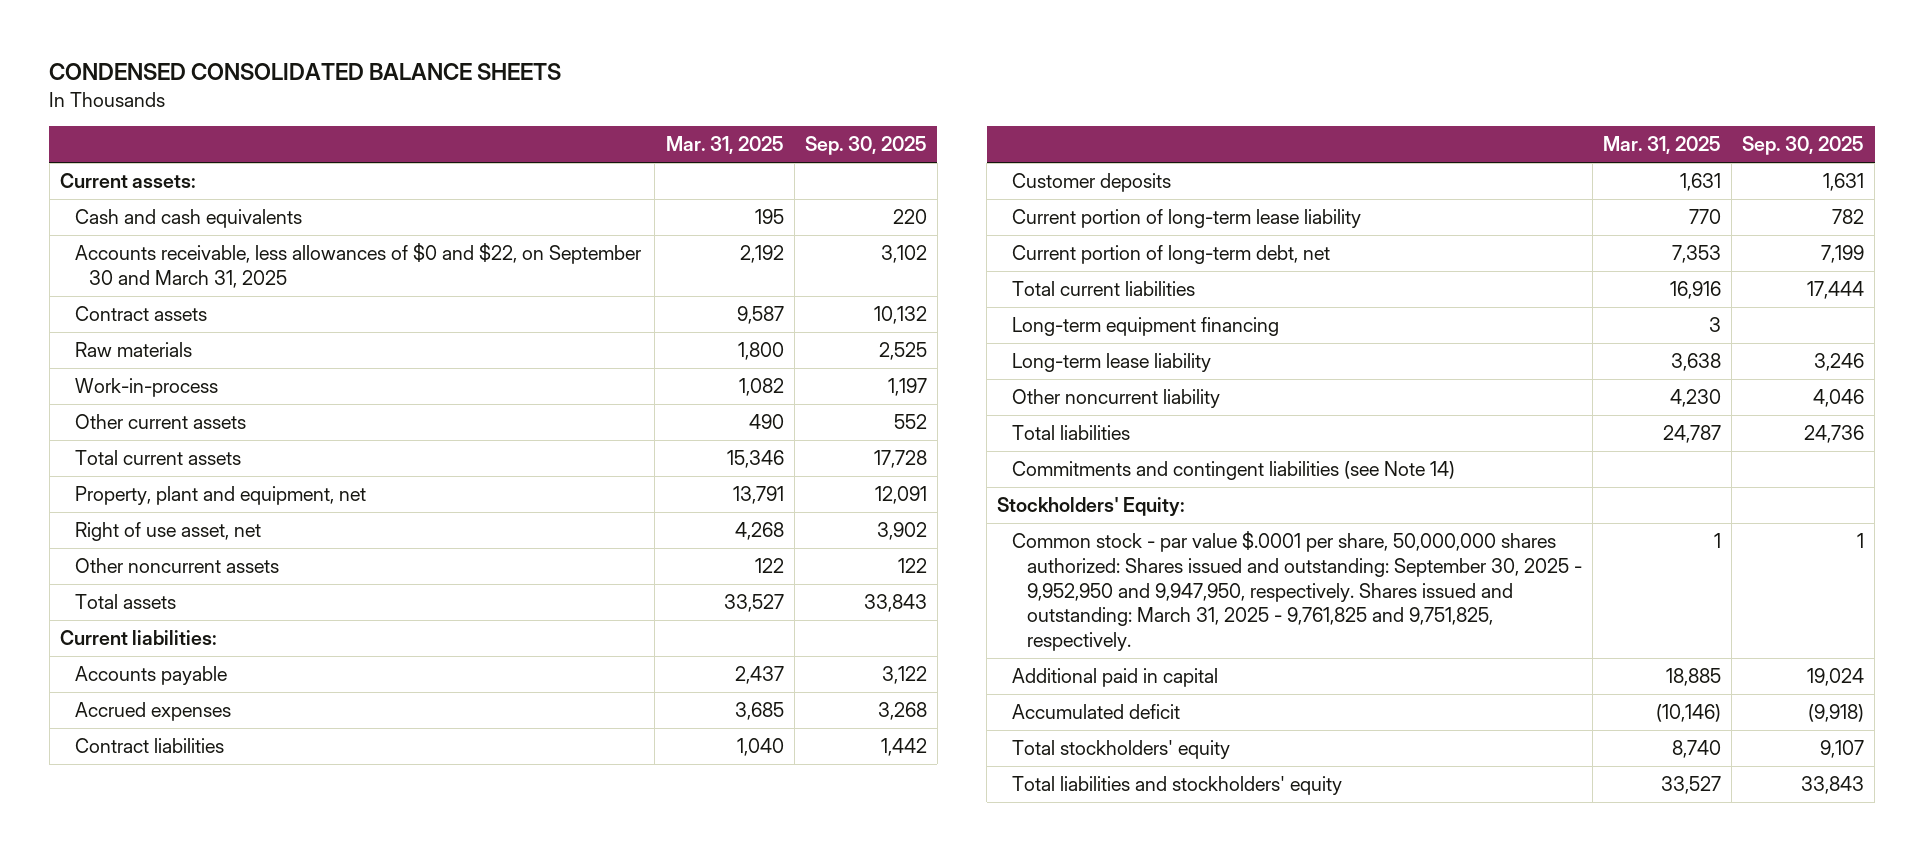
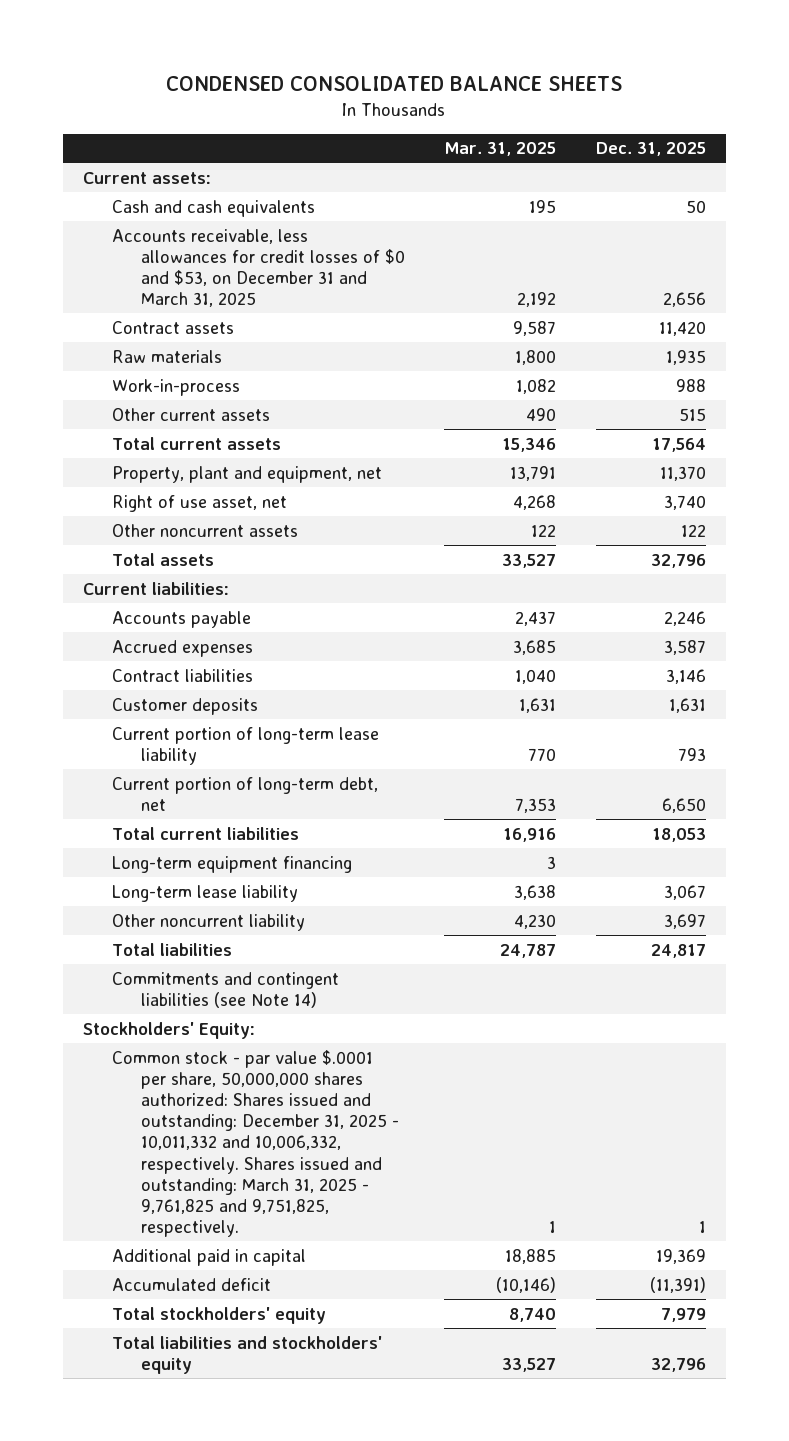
- | Mar. 31, 2025 | Sep. 30, 2025
+ | Mar. 31, 2025 | Dec. 31, 2025
- Accounts receivable, less allowances of $0 and $22, on September 30 and March 31, 2025 | 2,192 | 3,102
+ Accounts receivable, less allowances for credit losses of $0 and $53, on December 31 and March 31, 2025 | 2,192 | 2,656
- Common stock - par value $.0001 per share, 50,000,000 shares authorized: Shares issued and outstanding: September 30, 2025 - 9,952,950 and 9,947,950, respectively. Shares issued and outstanding: March 31, 2025 - 9,761,825 and 9,751,825, respectively. | 1 | 1
+ Common stock - par value $.0001 per share, 50,000,000 shares authorized: Shares issued and outstanding: December 31, 2025 - 10,011,332 and 10,006,332, respectively. Shares issued and outstanding: March 31, 2025 - 9,761,825 and 9,751,825, respectively. | 1 | 1

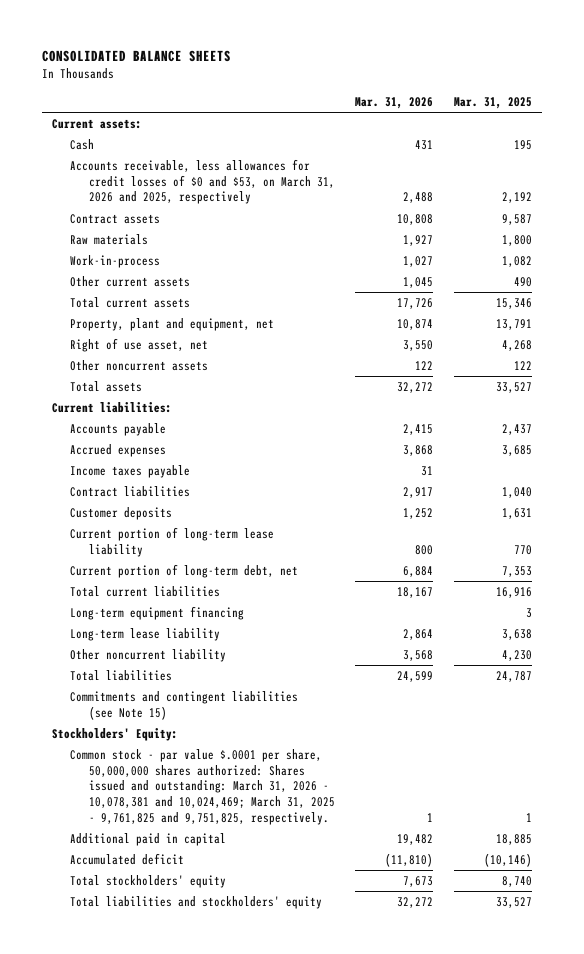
- CONDENSED CONSOLIDATED BALANCE SHEETS
+ CONSOLIDATED BALANCE SHEETS
- | Mar. 31, 2025 | Dec. 31, 2025
+ | Mar. 31, 2026 | Mar. 31, 2025
- Cash and cash equivalents | 195 | 50
- Accounts receivable, less allowances for credit losses of $0 and $53, on December 31 and March 31, 2025 | 2,192 | 2,656
+ Cash | 431 | 195
+ Accounts receivable, less allowances for credit losses of $0 and $53, on March 31, 2026 and 2025, respectively | 2,488 | 2,192
+ Income taxes payable | 31 |
- Commitments and contingent liabilities (see Note 14)
+ Commitments and contingent liabilities (see Note 15)
- Common stock - par value $.0001 per share, 50,000,000 shares authorized: Shares issued and outstanding: December 31, 2025 - 10,011,332 and 10,006,332, respectively. Shares issued and outstanding: March 31, 2025 - 9,761,825 and 9,751,825, respectively. | 1 | 1
+ Common stock - par value $.0001 per share, 50,000,000 shares authorized: Shares issued and outstanding: March 31, 2026 - 10,078,381 and 10,024,469; March 31, 2025 - 9,761,825 and 9,751,825, respectively. | 1 | 1

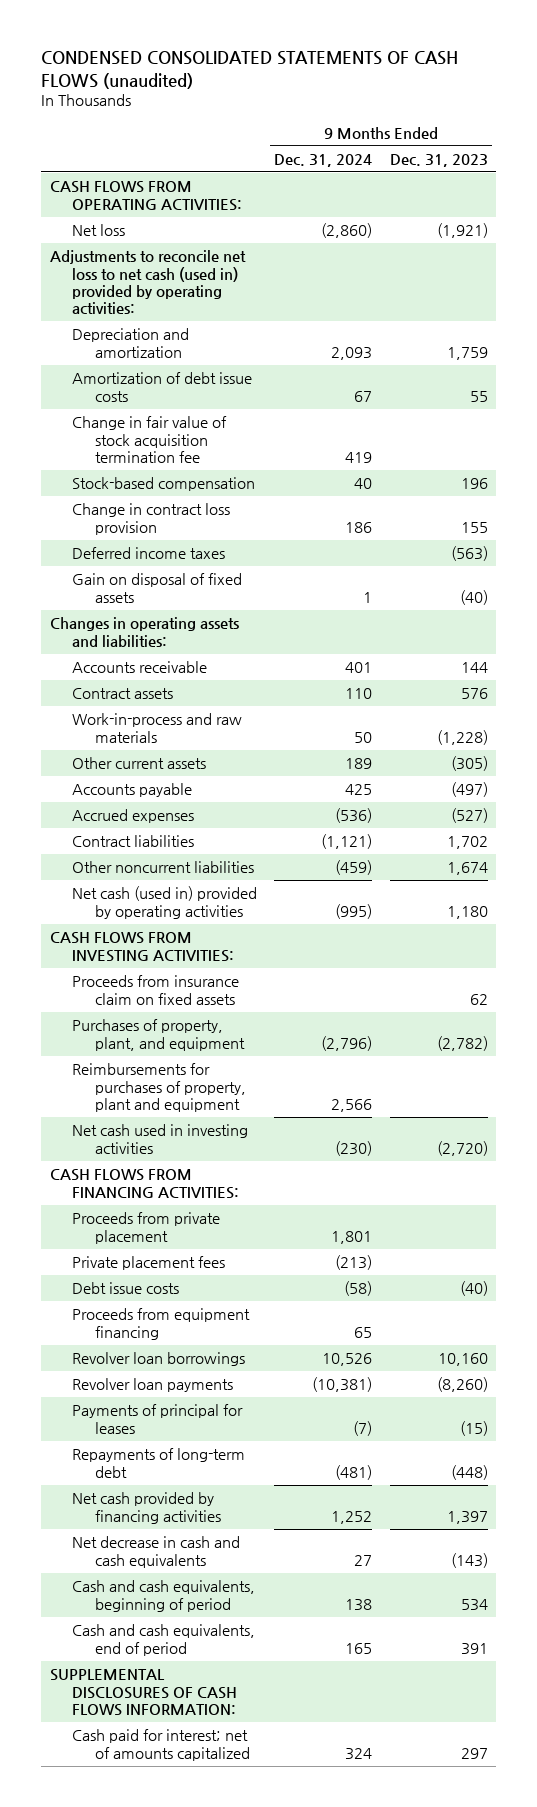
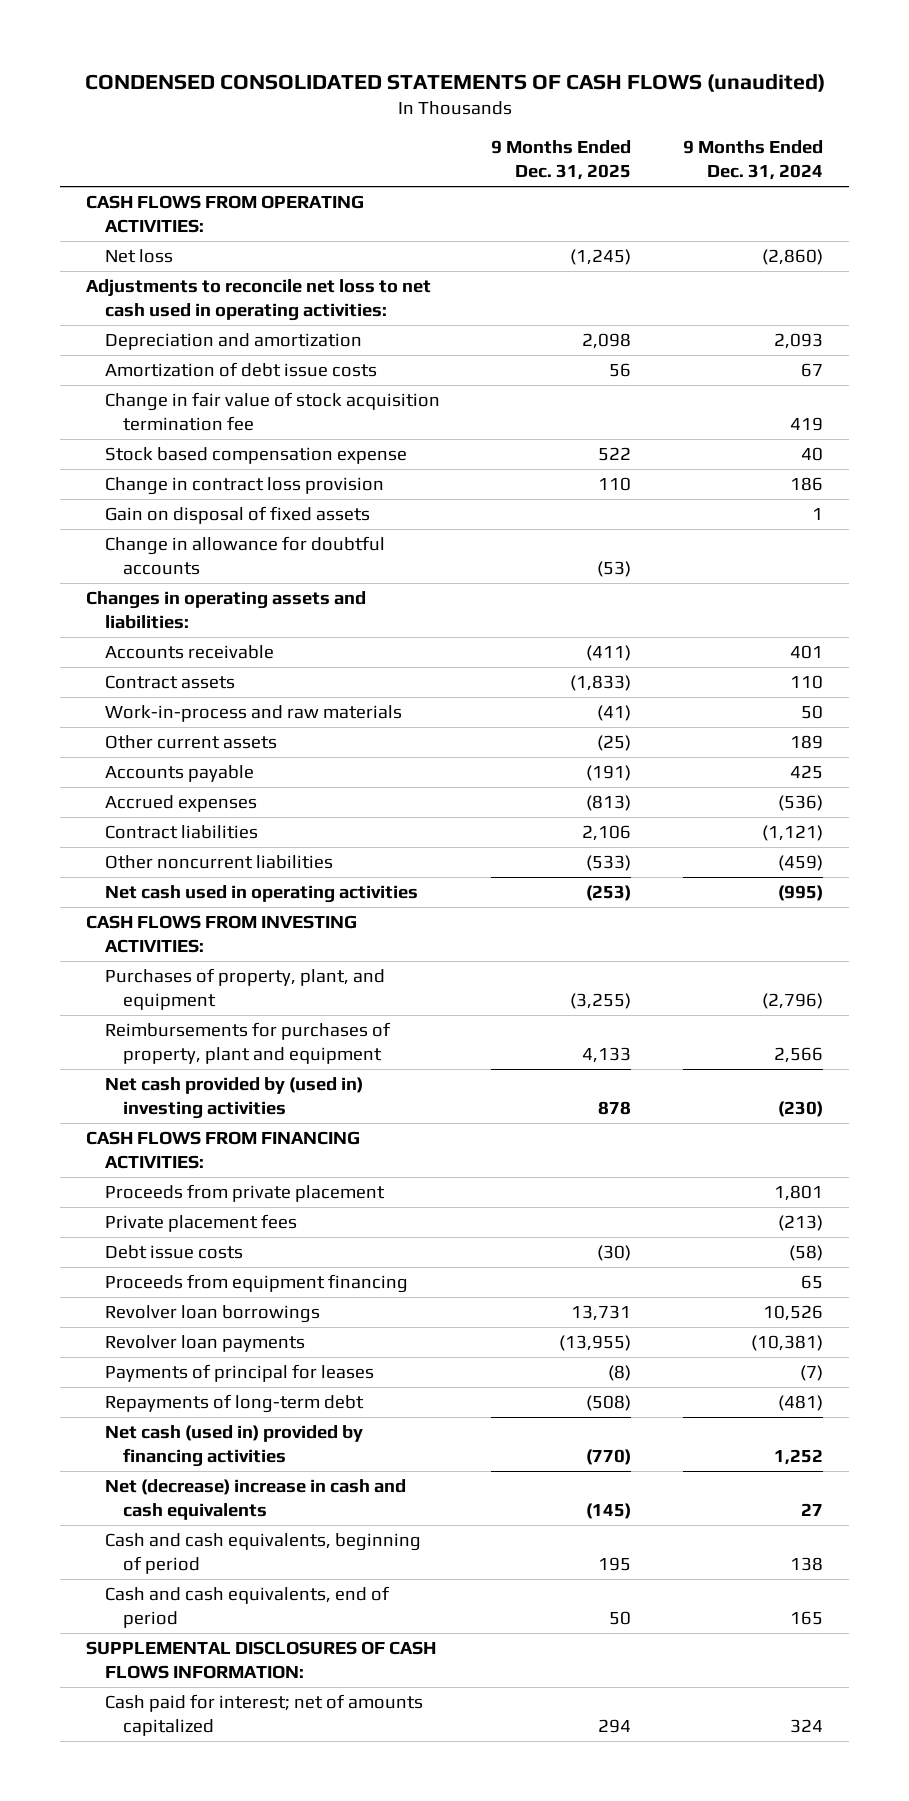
- | 9 Months Ended Dec. 31, 2024 | 9 Months Ended Dec. 31, 2023
+ | 9 Months Ended Dec. 31, 2025 | 9 Months Ended Dec. 31, 2024
- Adjustments to reconcile net loss to net cash (used in) provided by operating activities:
+ Adjustments to reconcile net loss to net cash used in operating activities:
- Stock-based compensation | 40 | 196
+ Stock based compensation expense | 522 | 40
- Deferred income taxes | | (563)
+ Change in allowance for doubtful accounts | (53) |
- Net cash (used in) provided by operating activities | (995) | 1,180
+ Net cash used in operating activities | (253) | (995)
- Proceeds from insurance claim on fixed assets | | 62
- Net cash used in investing activities | (230) | (2,720)
+ Net cash provided by (used in) investing activities | 878 | (230)
- Net cash provided by financing activities | 1,252 | 1,397
- Net decrease in cash and cash equivalents | 27 | (143)
+ Net cash (used in) provided by financing activities | (770) | 1,252
+ Net (decrease) increase in cash and cash equivalents | (145) | 27

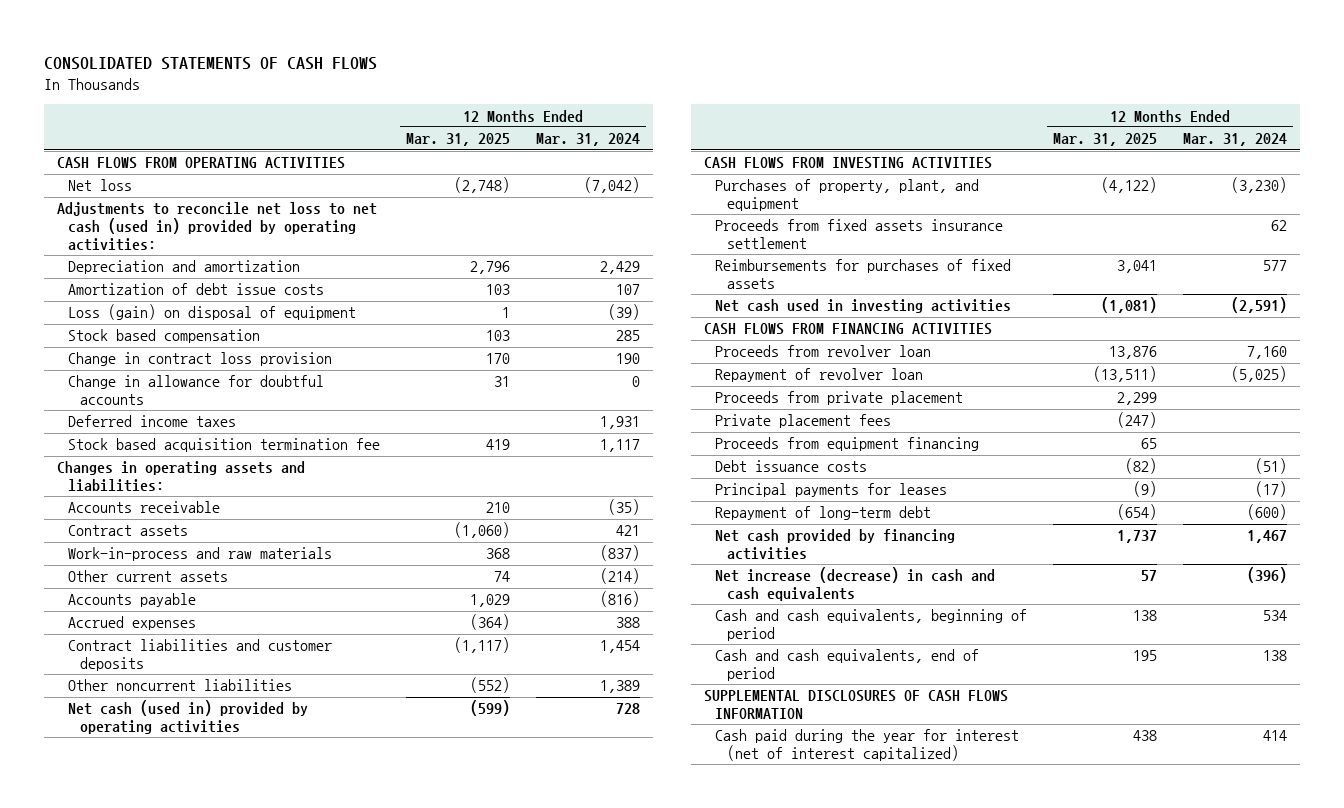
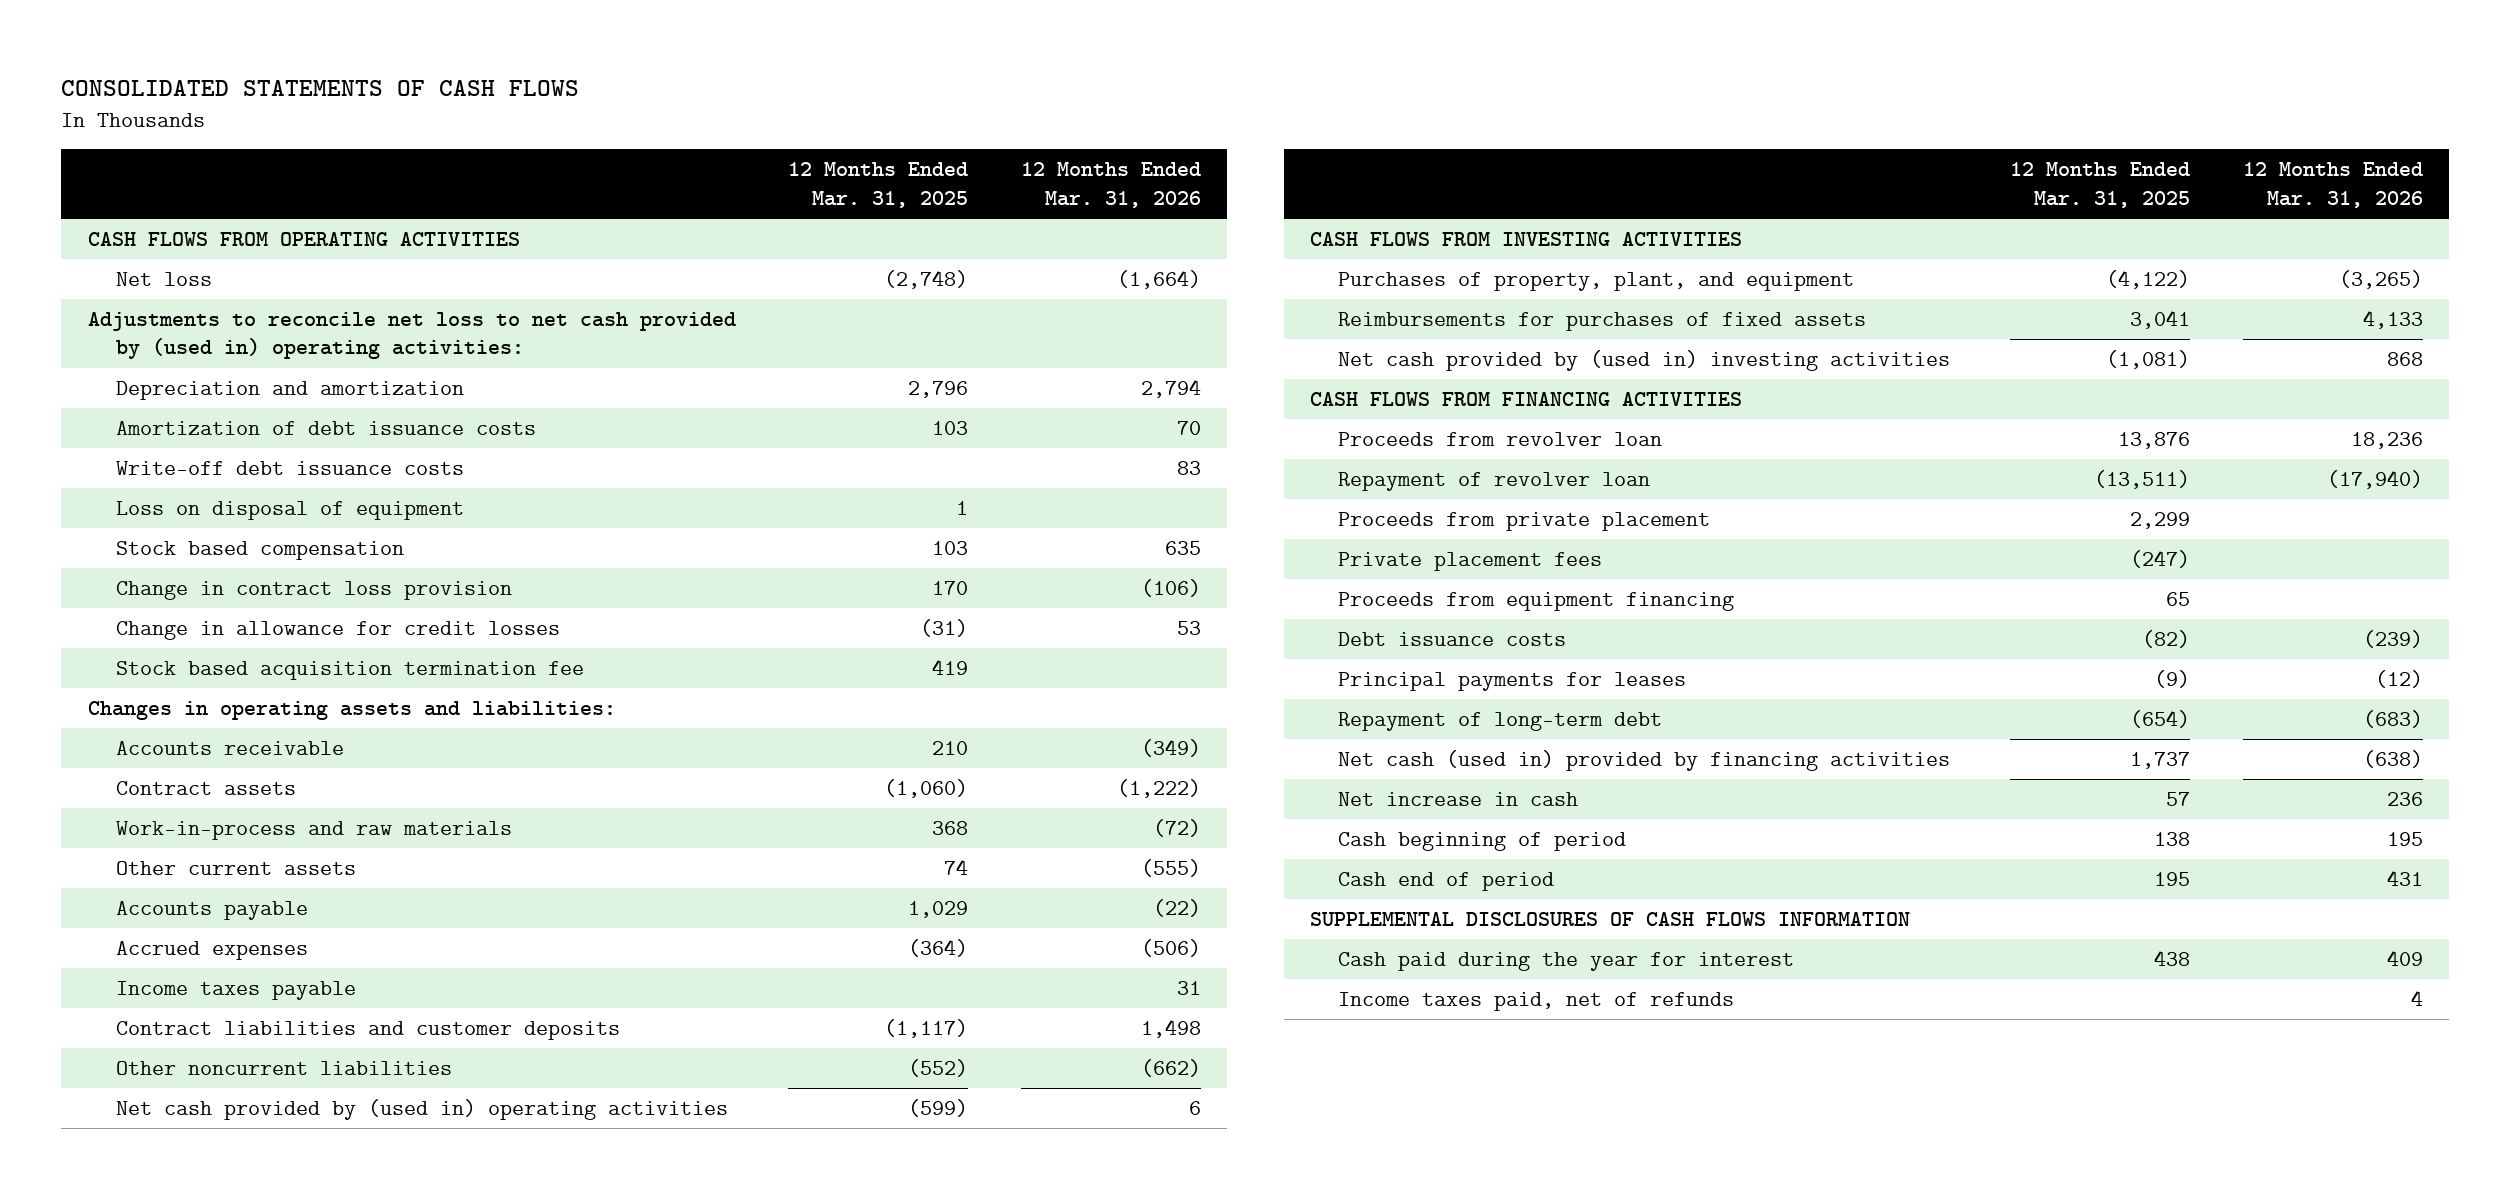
- | 12 Months Ended Mar. 31, 2025 | 12 Months Ended Mar. 31, 2024
+ | 12 Months Ended Mar. 31, 2025 | 12 Months Ended Mar. 31, 2026
- Adjustments to reconcile net loss to net cash (used in) provided by operating activities:
+ Adjustments to reconcile net loss to net cash provided by (used in) operating activities:
- Amortization of debt issue costs | 103 | 107
- Loss (gain) on disposal of equipment | 1 | (39)
+ Amortization of debt issuance costs | 103 | 70
+ Write-off debt issuance costs | | 83
+ Loss on disposal of equipment | 1 |
- Change in allowance for doubtful accounts | 31 | 0
- Deferred income taxes | | 1,931
+ Change in allowance for credit losses | (31) | 53
+ Income taxes payable | | 31
- Net cash (used in) provided by operating activities | (599) | 728
+ Net cash provided by (used in) operating activities | (599) | 6
- Proceeds from fixed assets insurance settlement | | 62
- Net cash used in investing activities | (1,081) | (2,591)
+ Net cash provided by (used in) investing activities | (1,081) | 868
- Net cash provided by financing activities | 1,737 | 1,467
- Net increase (decrease) in cash and cash equivalents | 57 | (396)
- Cash and cash equivalents, beginning of period | 138 | 534
- Cash and cash equivalents, end of period | 195 | 138
+ Net cash (used in) provided by financing activities | 1,737 | (638)
+ Net increase in cash | 57 | 236
+ Cash beginning of period | 138 | 195
+ Cash end of period | 195 | 431
- Cash paid during the year for interest (net of interest capitalized) | 438 | 414
+ Cash paid during the year for interest | 438 | 409
+ Income taxes paid, net of refunds | | 4

